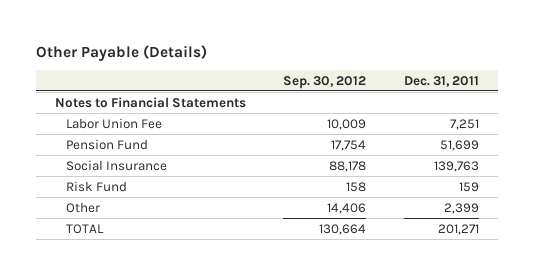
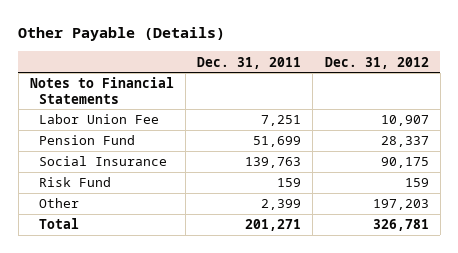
- | Sep. 30, 2012 | Dec. 31, 2011
+ | Dec. 31, 2011 | Dec. 31, 2012
- TOTAL | 130,664 | 201,271
+ Total | 201,271 | 326,781

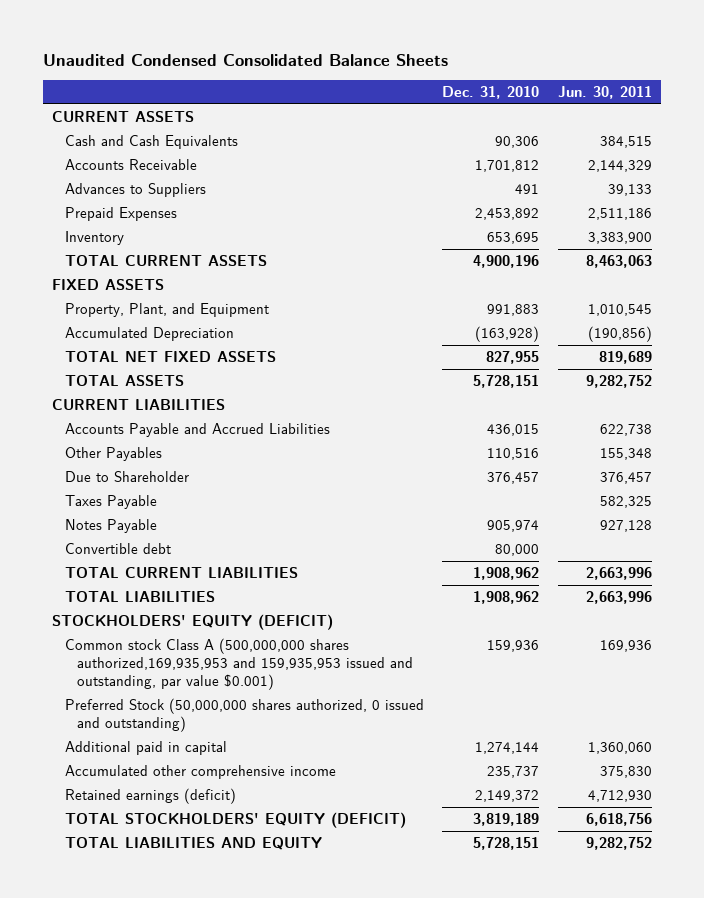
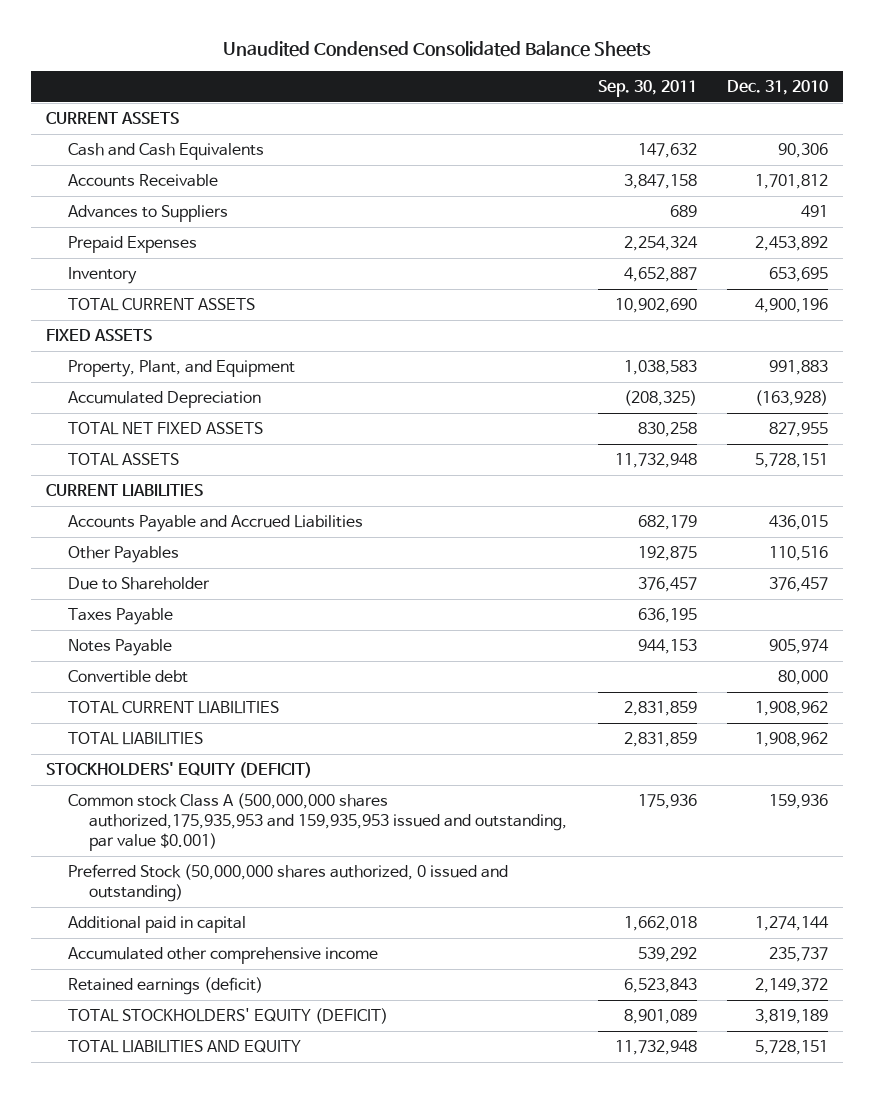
- | Dec. 31, 2010 | Jun. 30, 2011
+ | Sep. 30, 2011 | Dec. 31, 2010
- Common stock Class A (500,000,000 shares authorized,169,935,953 and 159,935,953 issued and outstanding, par value $0.001) | 159,936 | 169,936
+ Common stock Class A (500,000,000 shares authorized,175,935,953 and 159,935,953 issued and outstanding, par value $0.001) | 175,936 | 159,936

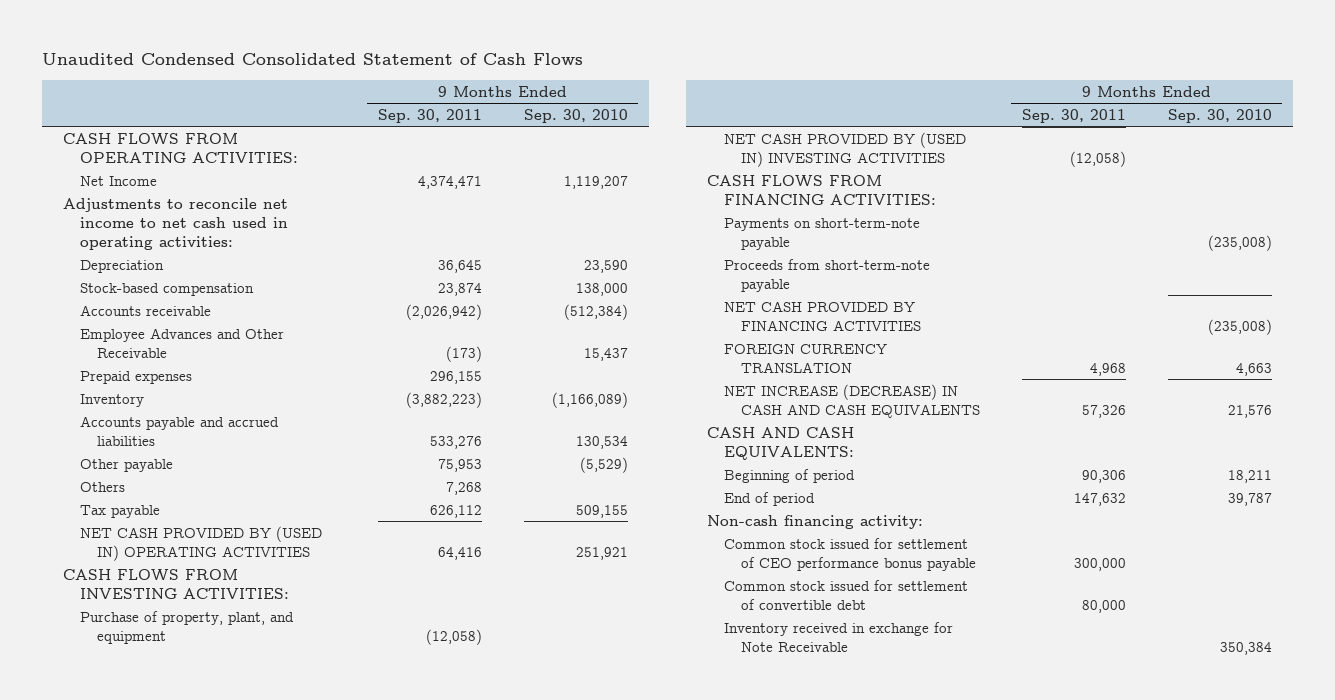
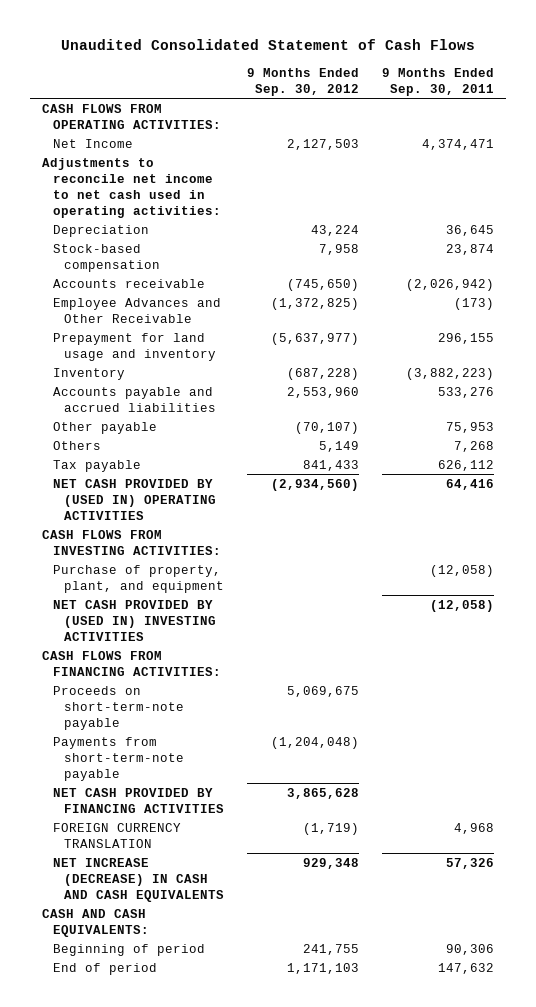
- Unaudited Condensed Consolidated Statement of Cash Flows
+ Unaudited Consolidated Statement of Cash Flows
- | 9 Months Ended Sep. 30, 2011 | 9 Months Ended Sep. 30, 2010
+ | 9 Months Ended Sep. 30, 2012 | 9 Months Ended Sep. 30, 2011
- Prepaid expenses | 296,155 |
+ Prepayment for land usage and inventory | (5,637,977) | 296,155
- Payments on short-term-note payable | | (235,008)
- Proceeds from short-term-note payable
+ Proceeds on short-term-note payable | 5,069,675 |
+ Payments from short-term-note payable | (1,204,048) |
- Non-cash financing activity:
- Common stock issued for settlement of CEO performance bonus payable | 300,000 |
- Common stock issued for settlement of convertible debt | 80,000 |
- Inventory received in exchange for Note Receivable | | 350,384

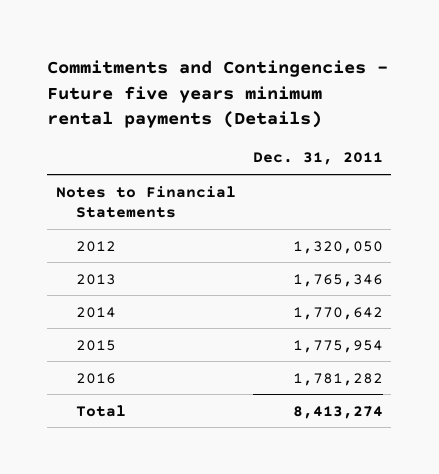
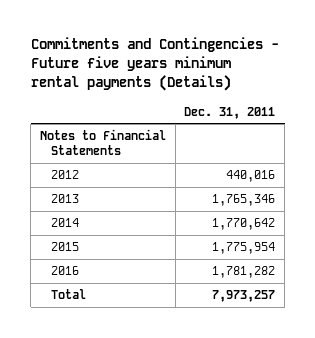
- 2012 | 1,320,050
+ 2012 | 440,016
- Total | 8,413,274
+ Total | 7,973,257

